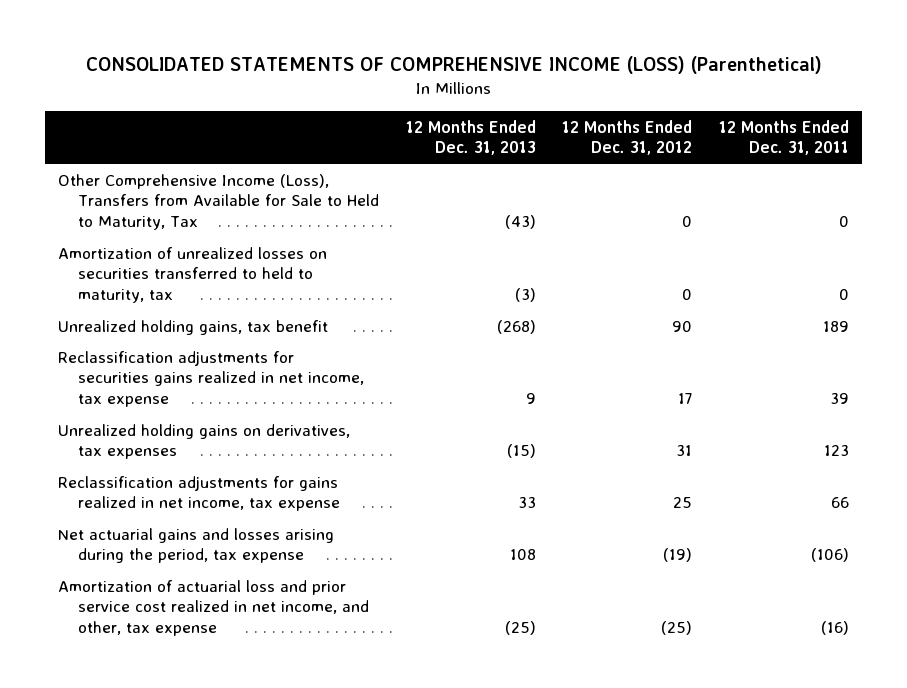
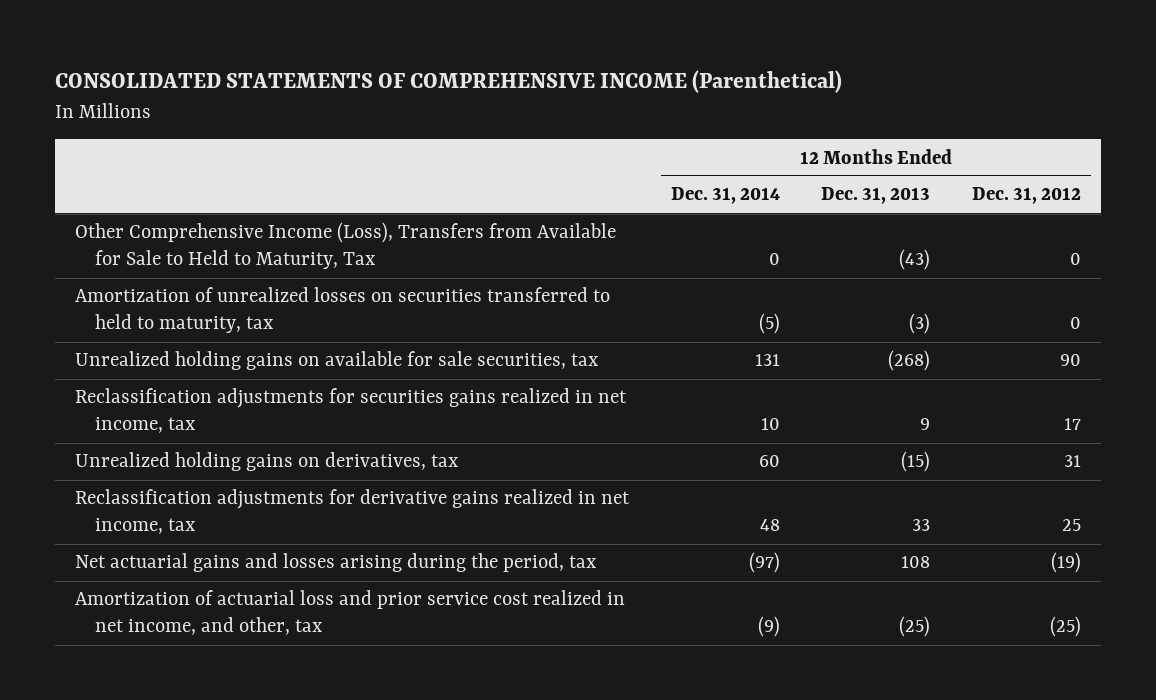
- CONSOLIDATED STATEMENTS OF COMPREHENSIVE INCOME (LOSS) (Parenthetical)
+ CONSOLIDATED STATEMENTS OF COMPREHENSIVE INCOME (Parenthetical)
- | 12 Months Ended Dec. 31, 2013 | 12 Months Ended Dec. 31, 2012 | 12 Months Ended Dec. 31, 2011
+ | 12 Months Ended Dec. 31, 2014 | 12 Months Ended Dec. 31, 2013 | 12 Months Ended Dec. 31, 2012
- Unrealized holding gains, tax benefit | (268) | 90 | 189
- Reclassification adjustments for securities gains realized in net income, tax expense | 9 | 17 | 39
- Unrealized holding gains on derivatives, tax expenses | (15) | 31 | 123
- Reclassification adjustments for gains realized in net income, tax expense | 33 | 25 | 66
- Net actuarial gains and losses arising during the period, tax expense | 108 | (19) | (106)
- Amortization of actuarial loss and prior service cost realized in net income, and other, tax expense | (25) | (25) | (16)
+ Unrealized holding gains on available for sale securities, tax | 131 | (268) | 90
+ Reclassification adjustments for securities gains realized in net income, tax | 10 | 9 | 17
+ Unrealized holding gains on derivatives, tax | 60 | (15) | 31
+ Reclassification adjustments for derivative gains realized in net income, tax | 48 | 33 | 25
+ Net actuarial gains and losses arising during the period, tax | (97) | 108 | (19)
+ Amortization of actuarial loss and prior service cost realized in net income, and other, tax | (9) | (25) | (25)

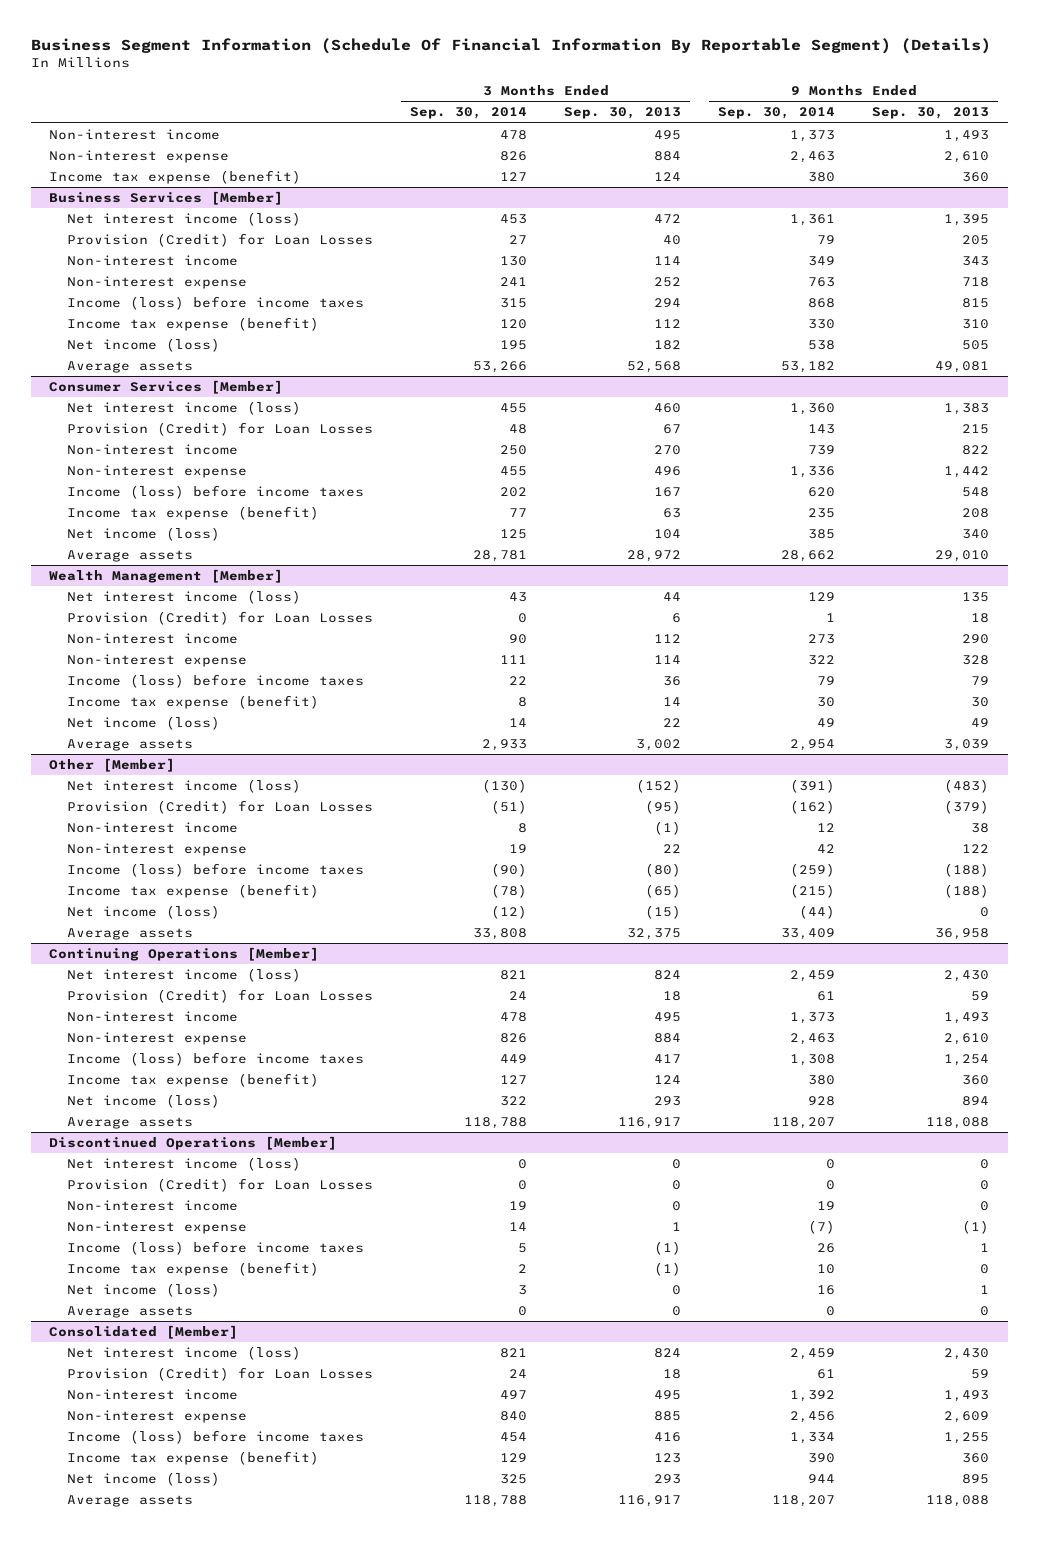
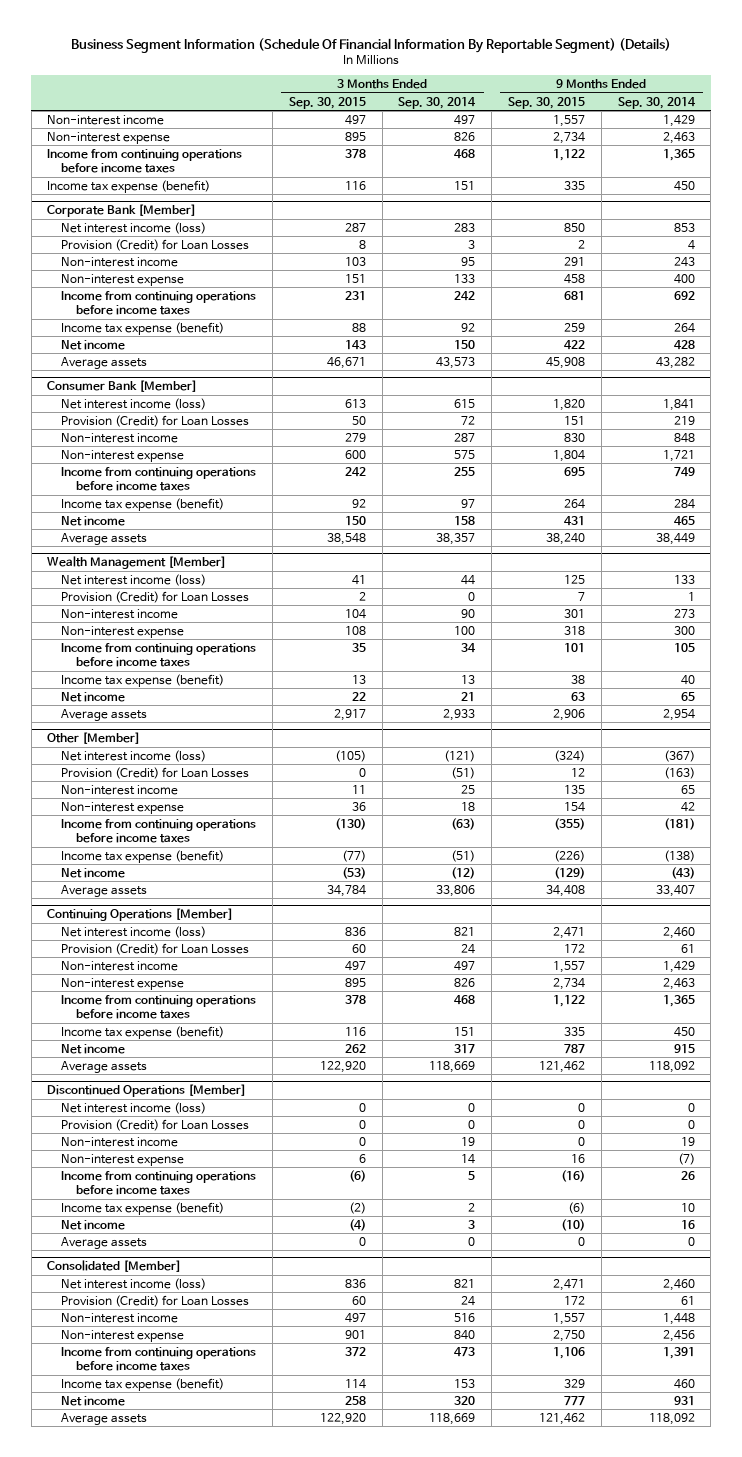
- | 3 Months Ended Sep. 30, 2014 | 3 Months Ended Sep. 30, 2013 | 9 Months Ended Sep. 30, 2014 | 9 Months Ended Sep. 30, 2013
+ | 3 Months Ended Sep. 30, 2015 | 3 Months Ended Sep. 30, 2014 | 9 Months Ended Sep. 30, 2015 | 9 Months Ended Sep. 30, 2014
- Non-interest income | 478 | 495 | 1,373 | 1,493
+ Non-interest income | 497 | 497 | 1,557 | 1,429
- Income tax expense (benefit) | 127 | 124 | 380 | 360
- Business Services [Member]
- Net interest income (loss) | 453 | 472 | 1,361 | 1,395
- Provision (Credit) for Loan Losses | 27 | 40 | 79 | 205
- Non-interest income | 130 | 114 | 349 | 343
- Non-interest expense | 241 | 252 | 763 | 718
- Income (loss) before income taxes | 315 | 294 | 868 | 815
- Income tax expense (benefit) | 120 | 112 | 330 | 310
- Net income (loss) | 195 | 182 | 538 | 505
- Average assets | 53,266 | 52,568 | 53,182 | 49,081
- Consumer Services [Member]
- Net interest income (loss) | 455 | 460 | 1,360 | 1,383
- Provision (Credit) for Loan Losses | 48 | 67 | 143 | 215
- Non-interest income | 250 | 270 | 739 | 822
- Non-interest expense | 455 | 496 | 1,336 | 1,442
- Income (loss) before income taxes | 202 | 167 | 620 | 548
- Income tax expense (benefit) | 77 | 63 | 235 | 208
- Net income (loss) | 125 | 104 | 385 | 340
- Average assets | 28,781 | 28,972 | 28,662 | 29,010
+ Income from continuing operations before income taxes | 378 | 468 | 1,122 | 1,365
+ Income tax expense (benefit) | 116 | 151 | 335 | 450
+ Corporate Bank [Member]
+ Net interest income (loss) | 287 | 283 | 850 | 853
+ Provision (Credit) for Loan Losses | 8 | 3 | 2 | 4
+ Non-interest income | 103 | 95 | 291 | 243
+ Non-interest expense | 151 | 133 | 458 | 400
+ Income from continuing operations before income taxes | 231 | 242 | 681 | 692
+ Income tax expense (benefit) | 88 | 92 | 259 | 264
+ Net income | 143 | 150 | 422 | 428
+ Average assets | 46,671 | 43,573 | 45,908 | 43,282
+ Consumer Bank [Member]
+ Net interest income (loss) | 613 | 615 | 1,820 | 1,841
+ Provision (Credit) for Loan Losses | 50 | 72 | 151 | 219
+ Non-interest income | 279 | 287 | 830 | 848
+ Non-interest expense | 600 | 575 | 1,804 | 1,721
+ Income from continuing operations before income taxes | 242 | 255 | 695 | 749
+ Income tax expense (benefit) | 92 | 97 | 264 | 284
+ Net income | 150 | 158 | 431 | 465
+ Average assets | 38,548 | 38,357 | 38,240 | 38,449
@ Wealth Management [Member]
- Net interest income (loss) | 43 | 44 | 129 | 135
+ Net interest income (loss) | 41 | 44 | 125 | 133
- Non-interest expense | 111 | 114 | 322 | 328
- Income (loss) before income taxes | 22 | 36 | 79 | 79
- Income tax expense (benefit) | 8 | 14 | 30 | 30
- Net income (loss) | 14 | 22 | 49 | 49
+ Non-interest expense | 108 | 100 | 318 | 300
+ Income from continuing operations before income taxes | 35 | 34 | 101 | 105
+ Income tax expense (benefit) | 13 | 13 | 38 | 40
+ Net income | 22 | 21 | 63 | 65
@ Other [Member]
- Net interest income (loss) | (130) | (152) | (391) | (483)
- Provision (Credit) for Loan Losses | (51) | (95) | (162) | (379)
- Non-interest income | 8 | (1) | 12 | 38
- Non-interest expense | 19 | 22 | 42 | 122
- Income (loss) before income taxes | (90) | (80) | (259) | (188)
- Income tax expense (benefit) | (78) | (65) | (215) | (188)
- Net income (loss) | (12) | (15) | (44) | 0
- Average assets | 33,808 | 32,375 | 33,409 | 36,958
+ Net interest income (loss) | (105) | (121) | (324) | (367)
+ Provision (Credit) for Loan Losses | 0 | (51) | 12 | (163)
+ Non-interest income | 11 | 25 | 135 | 65
+ Non-interest expense | 36 | 18 | 154 | 42
+ Income from continuing operations before income taxes | (130) | (63) | (355) | (181)
+ Income tax expense (benefit) | (77) | (51) | (226) | (138)
+ Net income | (53) | (12) | (129) | (43)
+ Average assets | 34,784 | 33,806 | 34,408 | 33,407
@ Continuing Operations [Member]
- Net interest income (loss) | 821 | 824 | 2,459 | 2,430
+ Net interest income (loss) | 836 | 821 | 2,471 | 2,460
- Non-interest income | 478 | 495 | 1,373 | 1,493
+ Non-interest income | 497 | 497 | 1,557 | 1,429
- Income (loss) before income taxes | 449 | 417 | 1,308 | 1,254
- Income tax expense (benefit) | 127 | 124 | 380 | 360
- Net income (loss) | 322 | 293 | 928 | 894
- Average assets | 118,788 | 116,917 | 118,207 | 118,088
+ Income from continuing operations before income taxes | 378 | 468 | 1,122 | 1,365
+ Income tax expense (benefit) | 116 | 151 | 335 | 450
+ Net income | 262 | 317 | 787 | 915
+ Average assets | 122,920 | 118,669 | 121,462 | 118,092
@ Discontinued Operations [Member]
- Income (loss) before income taxes | 5 | (1) | 26 | 1
+ Income from continuing operations before income taxes | (6) | 5 | (16) | 26
- Net income (loss) | 3 | 0 | 16 | 1
+ Net income | (4) | 3 | (10) | 16
@ Consolidated [Member]
- Net interest income (loss) | 821 | 824 | 2,459 | 2,430
+ Net interest income (loss) | 836 | 821 | 2,471 | 2,460
- Non-interest income | 497 | 495 | 1,392 | 1,493
+ Non-interest income | 497 | 516 | 1,557 | 1,448
- Income (loss) before income taxes | 454 | 416 | 1,334 | 1,255
- Income tax expense (benefit) | 129 | 123 | 390 | 360
- Net income (loss) | 325 | 293 | 944 | 895
- Average assets | 118,788 | 116,917 | 118,207 | 118,088
+ Income from continuing operations before income taxes | 372 | 473 | 1,106 | 1,391
+ Income tax expense (benefit) | 114 | 153 | 329 | 460
+ Net income | 258 | 320 | 777 | 931
+ Average assets | 122,920 | 118,669 | 121,462 | 118,092

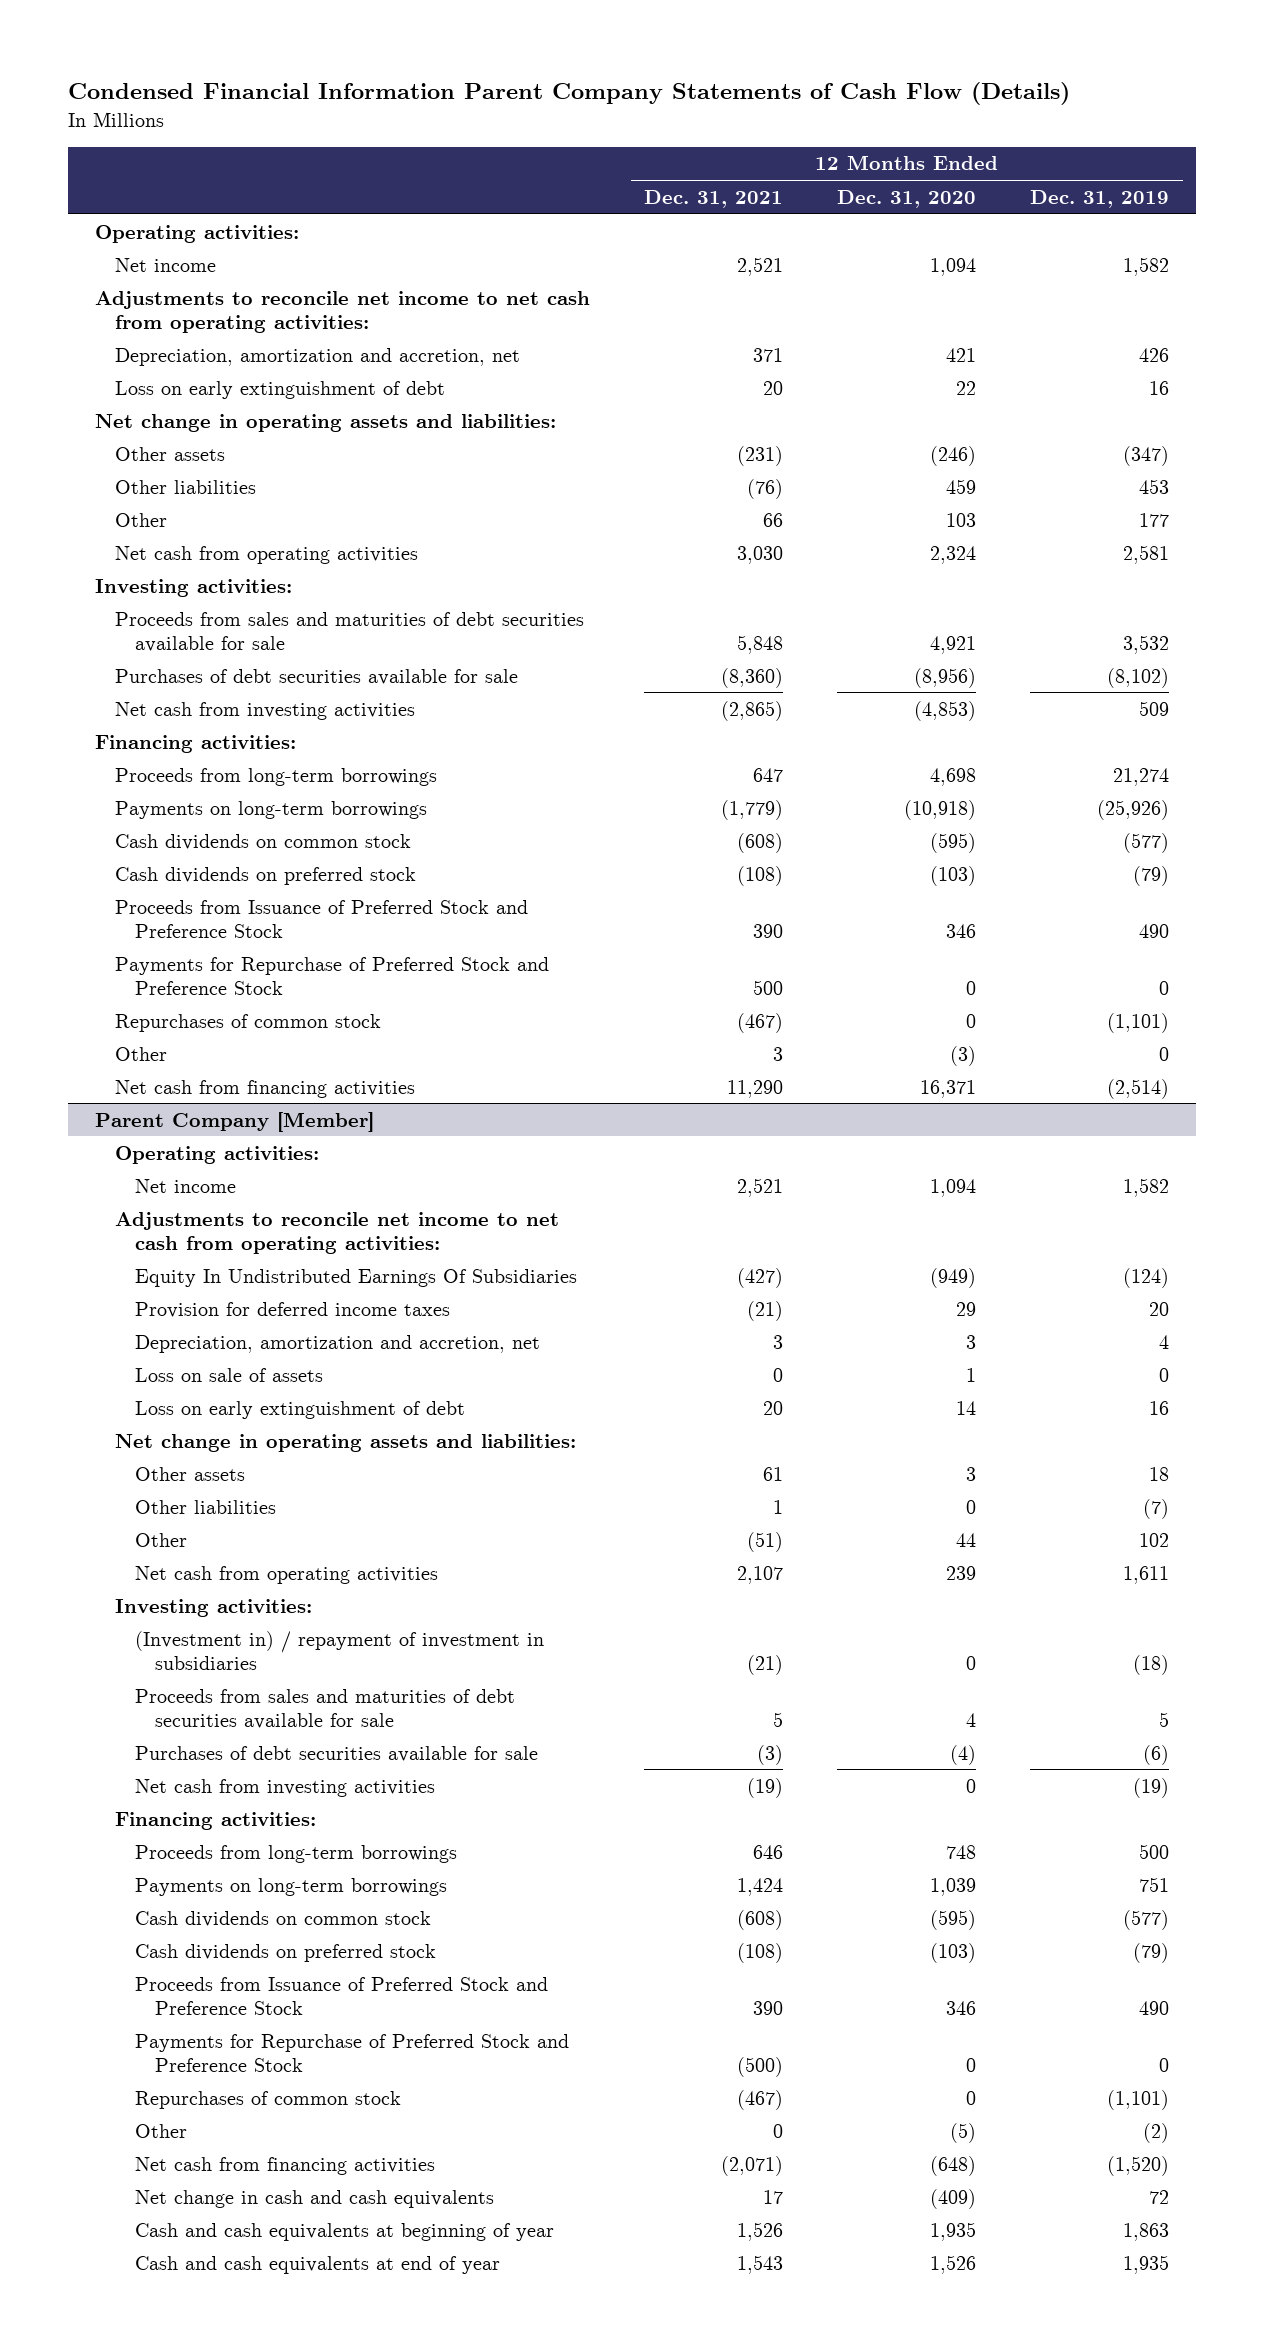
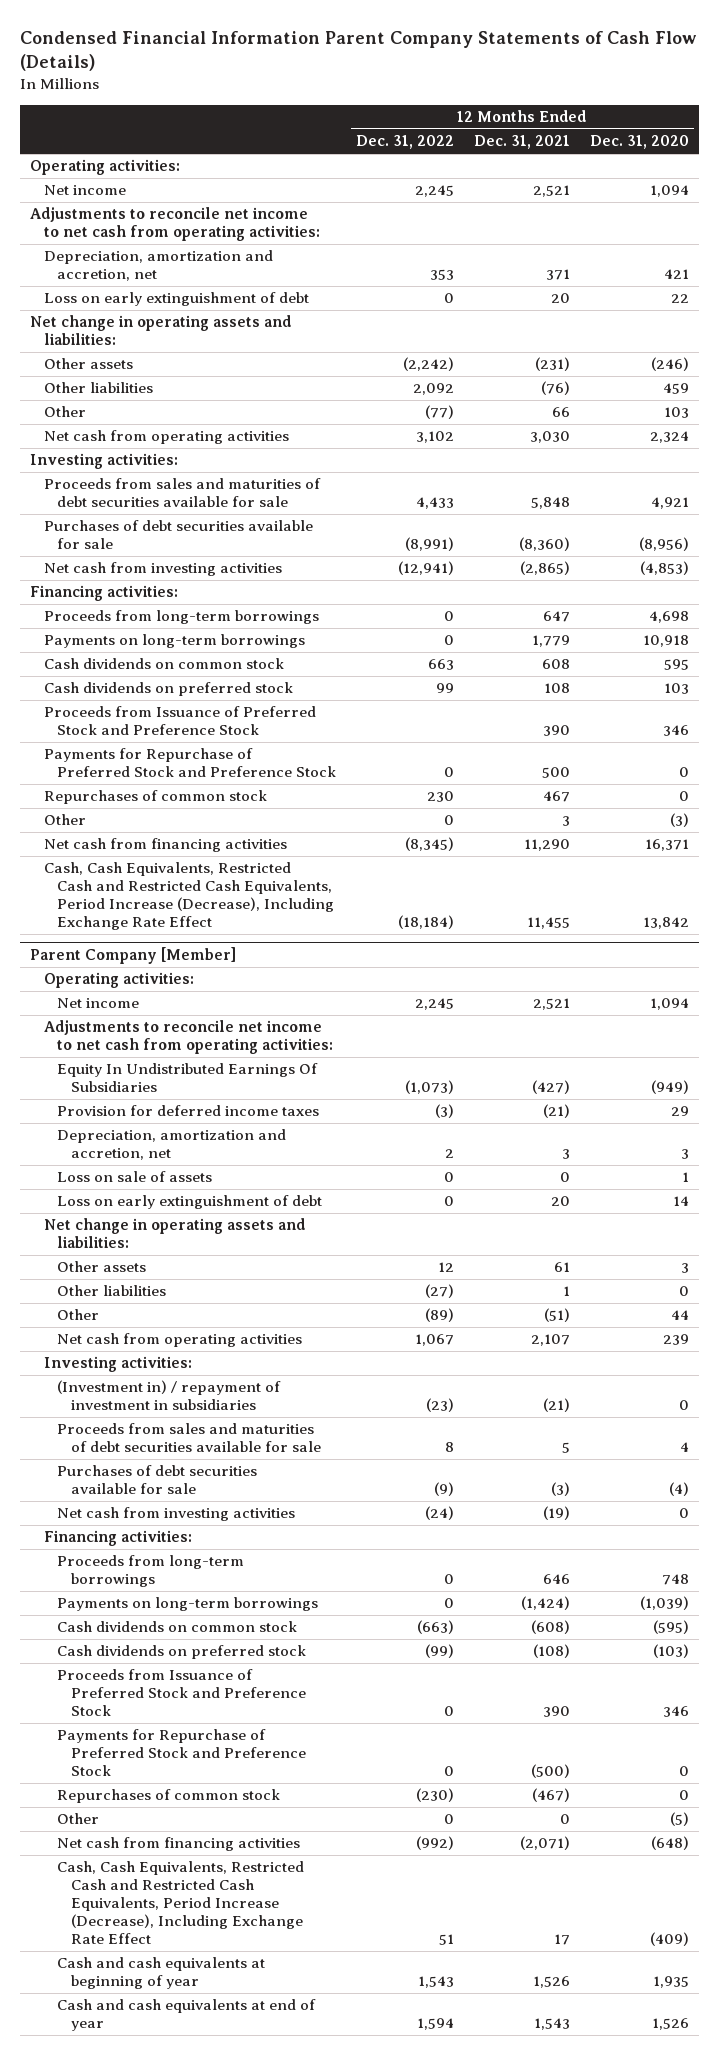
- | 12 Months Ended Dec. 31, 2021 | 12 Months Ended Dec. 31, 2020 | 12 Months Ended Dec. 31, 2019
+ | 12 Months Ended Dec. 31, 2022 | 12 Months Ended Dec. 31, 2021 | 12 Months Ended Dec. 31, 2020
- Payments on long-term borrowings | (1,779) | (10,918) | (25,926)
- Cash dividends on common stock | (608) | (595) | (577)
- Cash dividends on preferred stock | (108) | (103) | (79)
+ Payments on long-term borrowings | 0 | 1,779 | 10,918
+ Cash dividends on common stock | 663 | 608 | 595
+ Cash dividends on preferred stock | 99 | 108 | 103
- Repurchases of common stock | (467) | 0 | (1,101)
+ Repurchases of common stock | 230 | 467 | 0
+ Cash, Cash Equivalents, Restricted Cash and Restricted Cash Equivalents, Period Increase (Decrease), Including Exchange Rate Effect | (18,184) | 11,455 | 13,842
@ Parent Company [Member]
- Payments on long-term borrowings | 1,424 | 1,039 | 751
+ Payments on long-term borrowings | 0 | (1,424) | (1,039)
- Net change in cash and cash equivalents | 17 | (409) | 72
+ Cash, Cash Equivalents, Restricted Cash and Restricted Cash Equivalents, Period Increase (Decrease), Including Exchange Rate Effect | 51 | 17 | (409)

